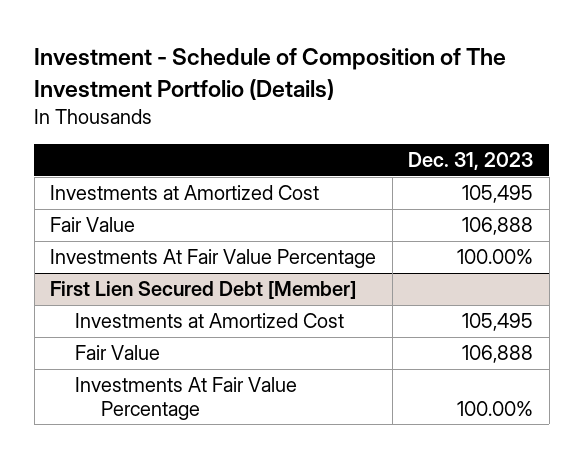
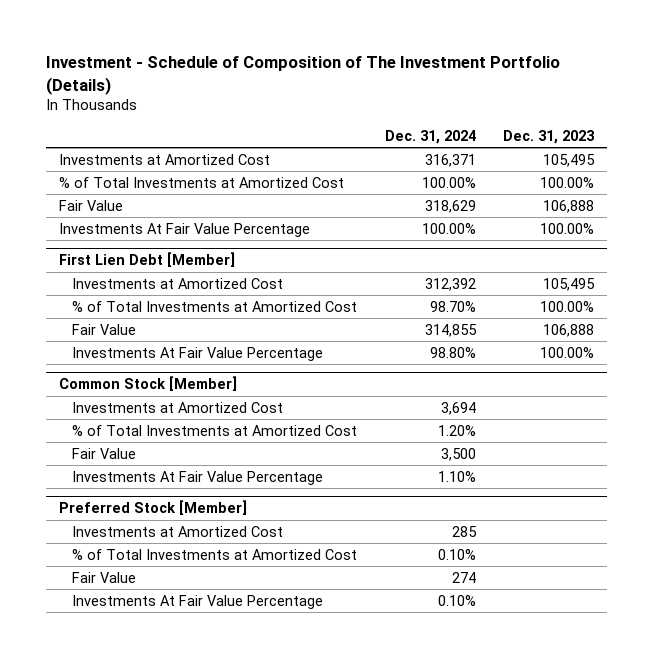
- | Dec. 31, 2023
+ | Dec. 31, 2024 | Dec. 31, 2023
+ % of Total Investments at Amortized Cost | 100.00% | 100.00%
- First Lien Secured Debt [Member]
+ First Lien Debt [Member]
+ % of Total Investments at Amortized Cost | 98.70% | 100.00%
+ Common Stock [Member]
+ Investments at Amortized Cost | 3,694 |
+ % of Total Investments at Amortized Cost | 1.20% |
+ Fair Value | 3,500 |
+ Investments At Fair Value Percentage | 1.10% |
+ Preferred Stock [Member]
+ Investments at Amortized Cost | 285 |
+ % of Total Investments at Amortized Cost | 0.10% |
+ Fair Value | 274 |
+ Investments At Fair Value Percentage | 0.10% |

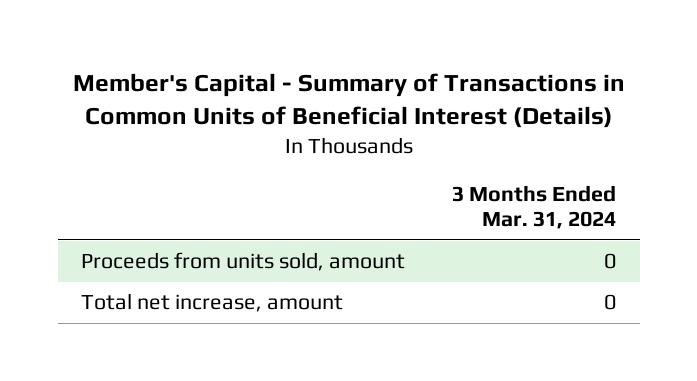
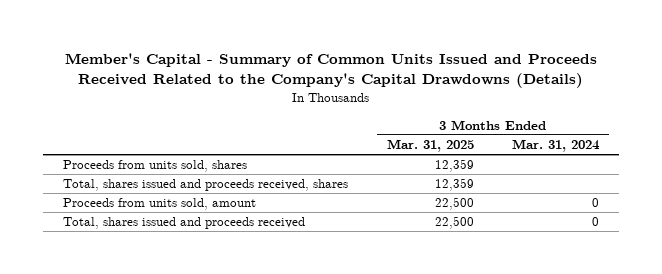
- Member's Capital - Summary of Transactions in Common Units of Beneficial Interest (Details)
+ Member's Capital - Summary of Common Units Issued and Proceeds Received Related to the Company's Capital Drawdowns (Details)
- | 3 Months Ended Mar. 31, 2024
+ | 3 Months Ended Mar. 31, 2025 | 3 Months Ended Mar. 31, 2024
+ Proceeds from units sold, shares | 12,359 |
+ Total, shares issued and proceeds received, shares | 12,359 |
- Total net increase, amount | 0
+ Total, shares issued and proceeds received | 22,500 | 0

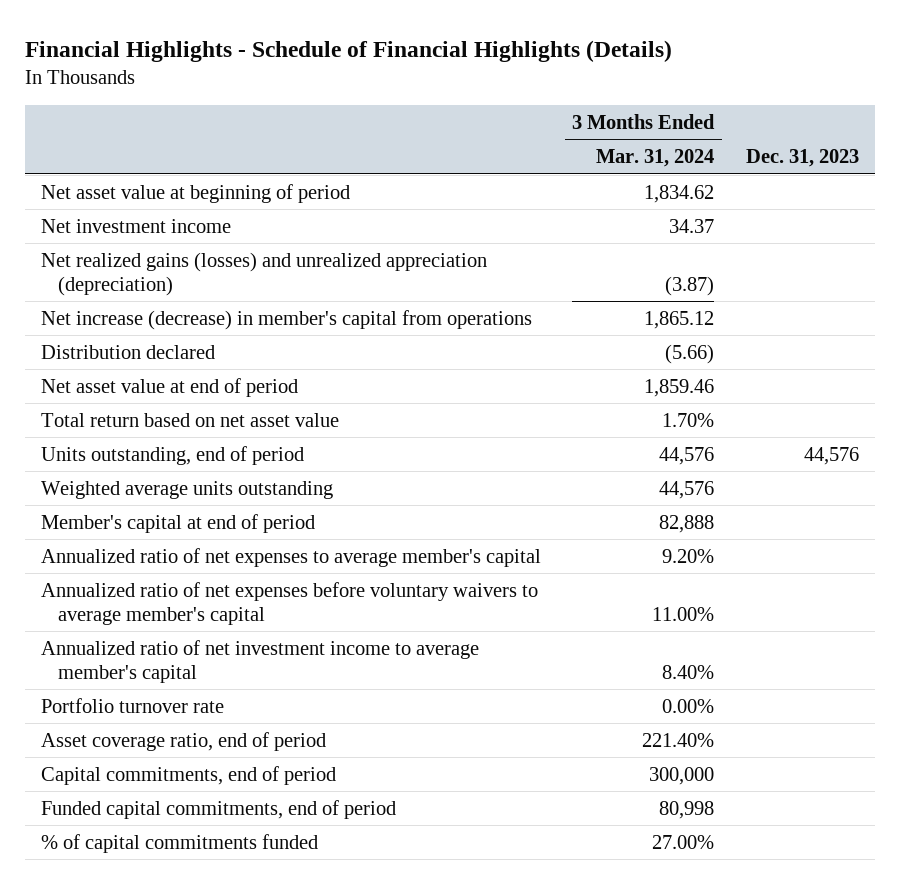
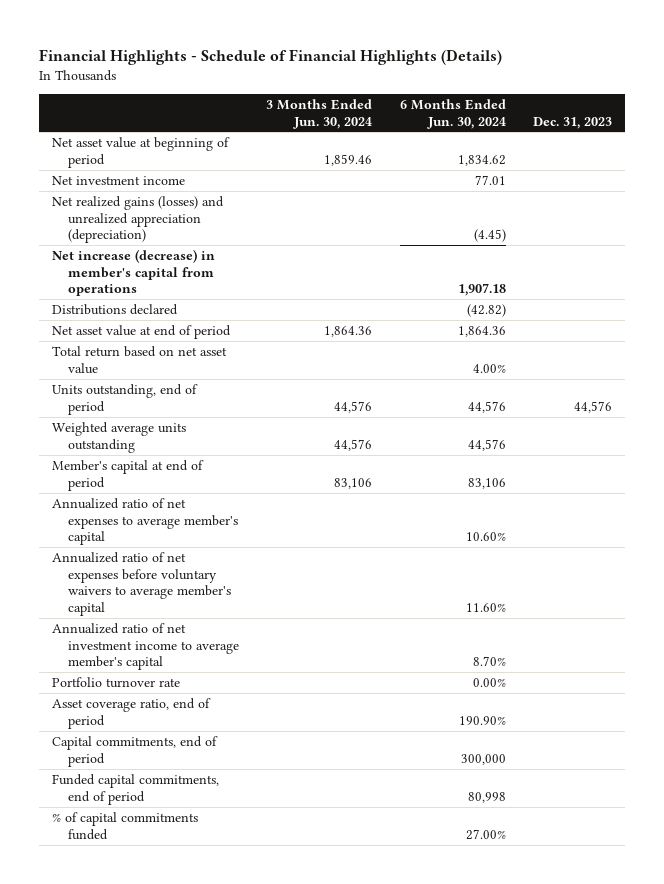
- | 3 Months Ended Mar. 31, 2024 | Dec. 31, 2023
+ | 3 Months Ended Jun. 30, 2024 | 6 Months Ended Jun. 30, 2024 | Dec. 31, 2023
- Distribution declared | (5.66) |
+ Distributions declared | | (42.82) |

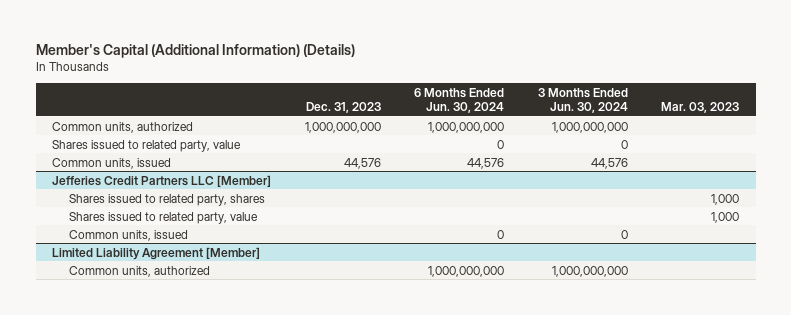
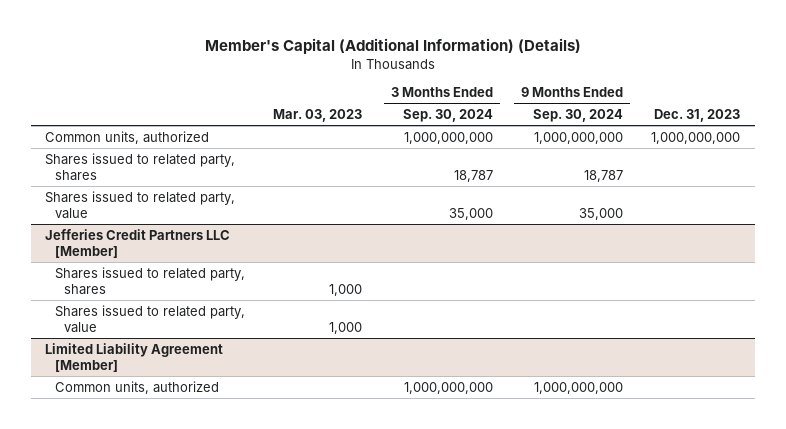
- | Dec. 31, 2023 | 6 Months Ended Jun. 30, 2024 | 3 Months Ended Jun. 30, 2024 | Mar. 03, 2023
+ | Mar. 03, 2023 | 3 Months Ended Sep. 30, 2024 | 9 Months Ended Sep. 30, 2024 | Dec. 31, 2023
+ Shares issued to related party, shares | | 18,787 | 18,787 |
- Common units, issued | 44,576 | 44,576 | 44,576 |
@ Jefferies Credit Partners LLC [Member]
- Common units, issued | | 0 | 0 |

